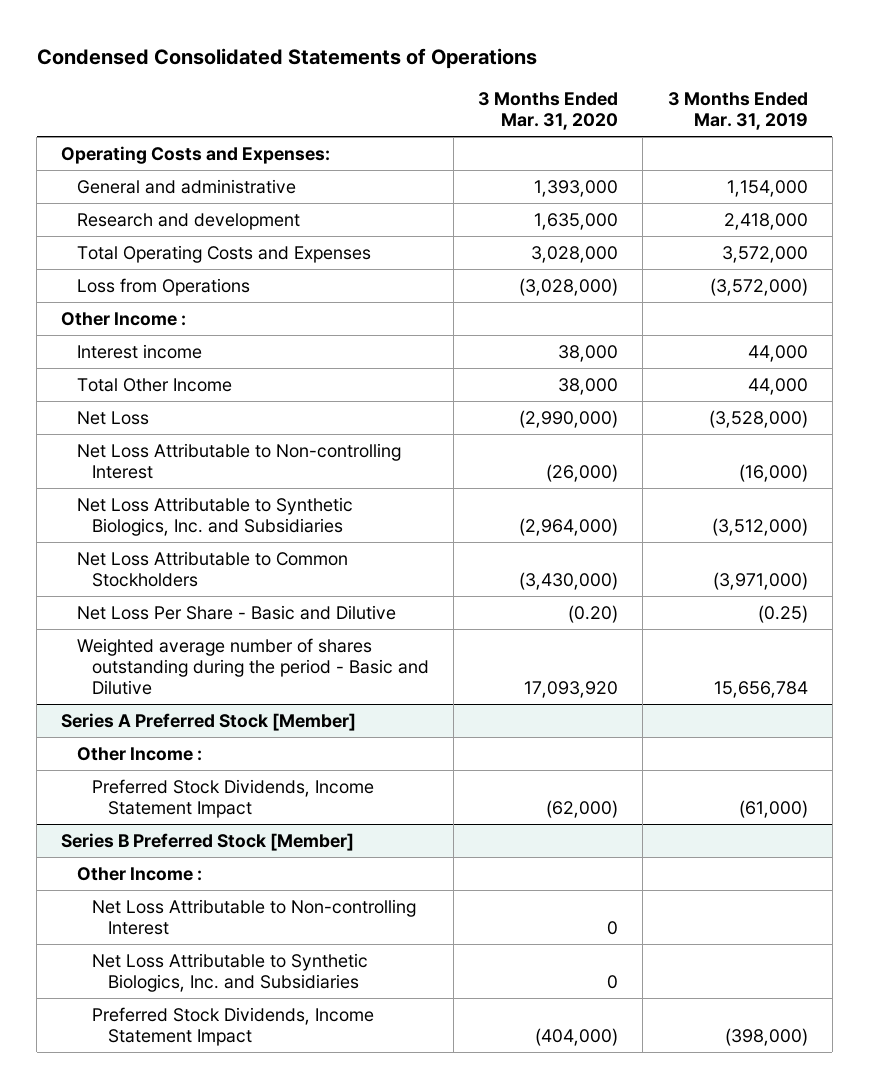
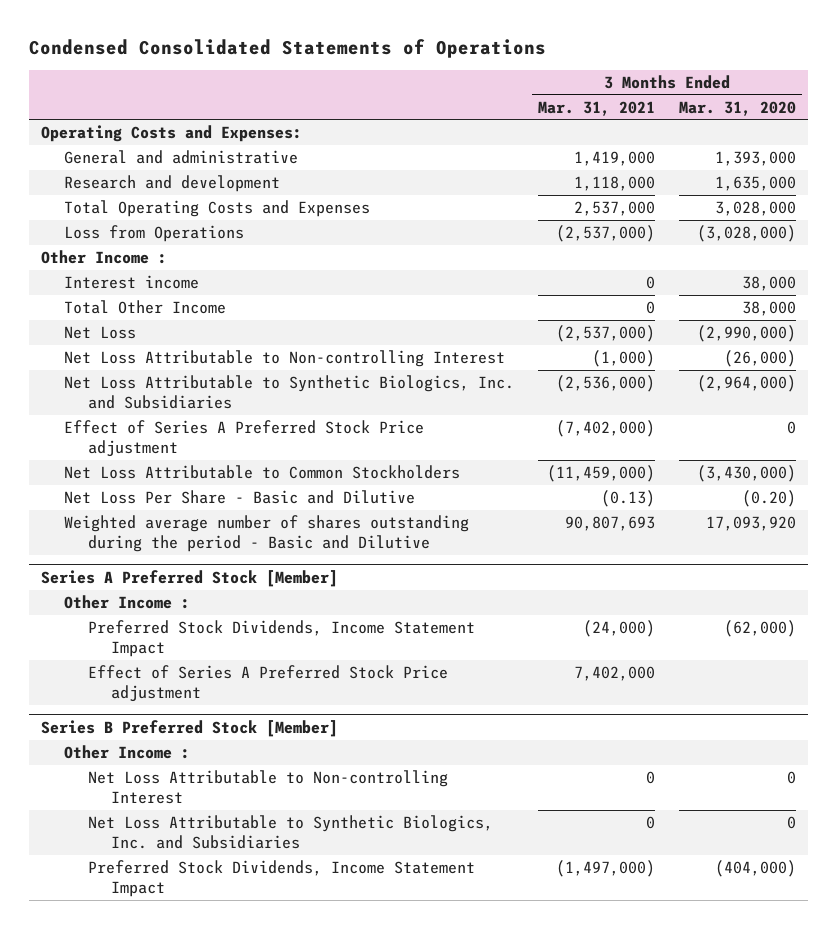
- | 3 Months Ended Mar. 31, 2020 | 3 Months Ended Mar. 31, 2019
+ | 3 Months Ended Mar. 31, 2021 | 3 Months Ended Mar. 31, 2020
+ Effect of Series A Preferred Stock Price adjustment | (7,402,000) | 0
@ Series A Preferred Stock [Member]
+ Effect of Series A Preferred Stock Price adjustment | 7,402,000 |

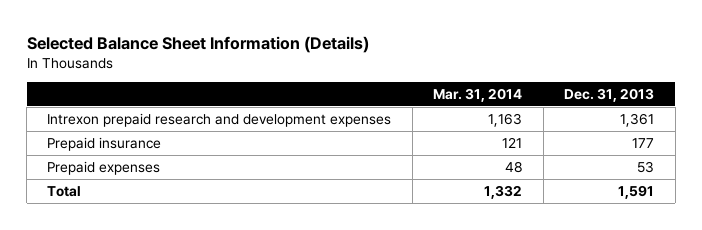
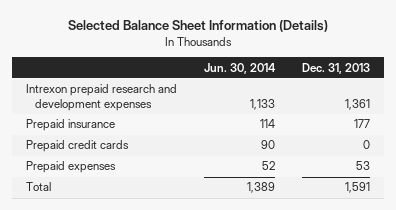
- | Mar. 31, 2014 | Dec. 31, 2013
+ | Jun. 30, 2014 | Dec. 31, 2013
+ Prepaid credit cards | 90 | 0

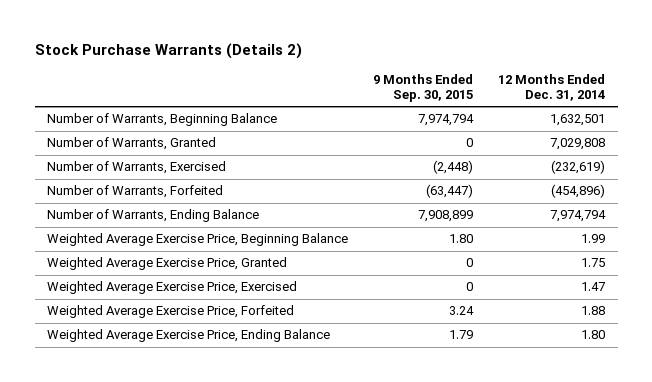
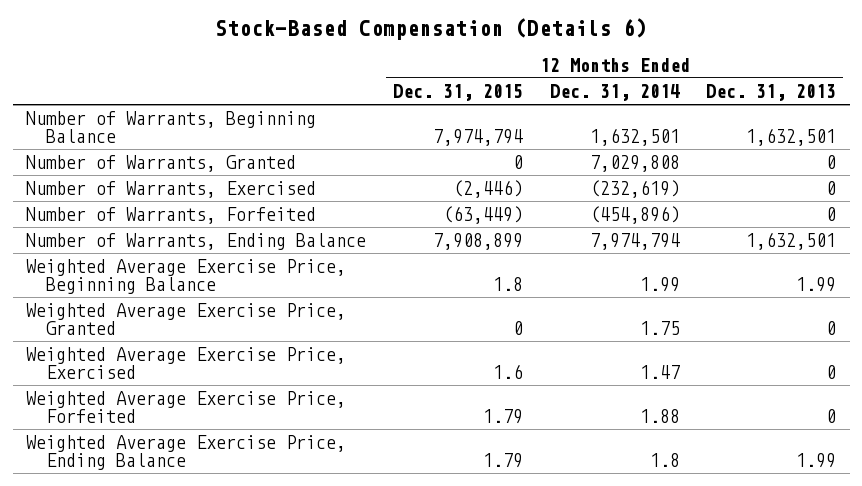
- Stock Purchase Warrants (Details 2)
+ Stock-Based Compensation (Details 6)
- | 9 Months Ended Sep. 30, 2015 | 12 Months Ended Dec. 31, 2014
+ | 12 Months Ended Dec. 31, 2015 | 12 Months Ended Dec. 31, 2014 | 12 Months Ended Dec. 31, 2013
- Weighted Average Exercise Price, Ending Balance | 1.79 | 1.80
+ Weighted Average Exercise Price, Ending Balance | 1.79 | 1.8 | 1.99

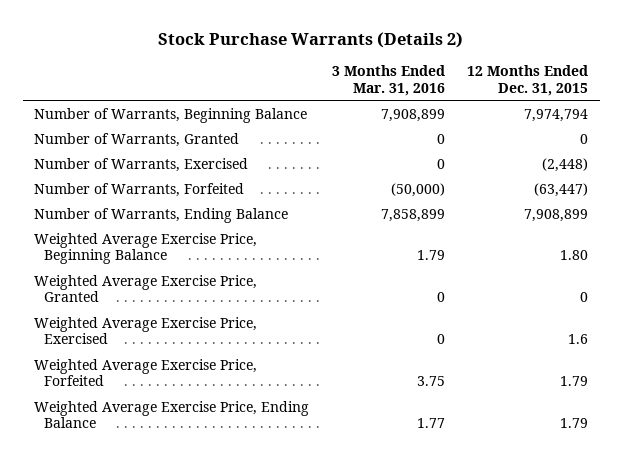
- Stock-Based Compensation (Details 6)
+ Stock Purchase Warrants (Details 2)
- | 12 Months Ended Dec. 31, 2015 | 12 Months Ended Dec. 31, 2014 | 12 Months Ended Dec. 31, 2013
+ | 3 Months Ended Mar. 31, 2016 | 12 Months Ended Dec. 31, 2015
- Number of Warrants, Exercised | (2,446) | (232,619) | 0
- Number of Warrants, Forfeited | (63,449) | (454,896) | 0
+ Number of Warrants, Exercised | 0 | (2,448)
+ Number of Warrants, Forfeited | (50,000) | (63,447)
- Weighted Average Exercise Price, Beginning Balance | 1.8 | 1.99 | 1.99
+ Weighted Average Exercise Price, Beginning Balance | 1.79 | 1.80

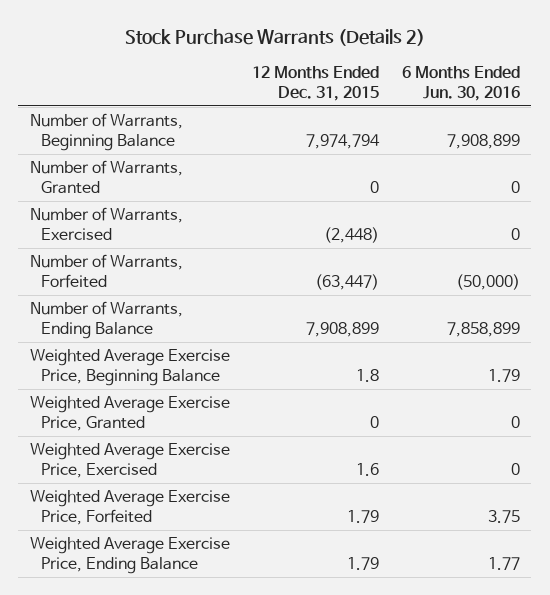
- | 3 Months Ended Mar. 31, 2016 | 12 Months Ended Dec. 31, 2015
+ | 12 Months Ended Dec. 31, 2015 | 6 Months Ended Jun. 30, 2016
- Weighted Average Exercise Price, Beginning Balance | 1.79 | 1.80
+ Weighted Average Exercise Price, Beginning Balance | 1.8 | 1.79

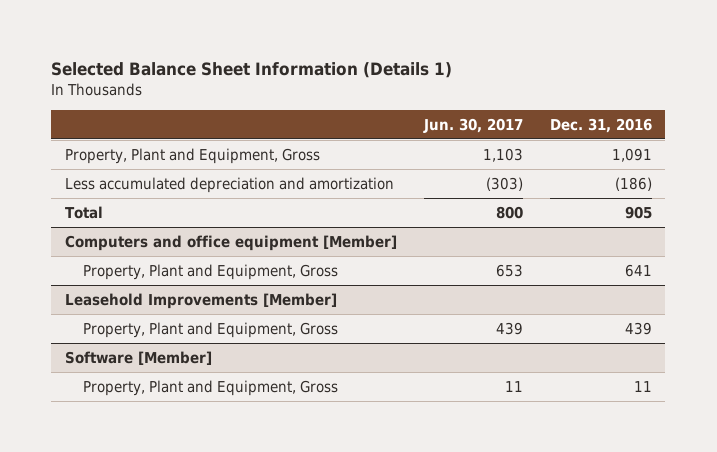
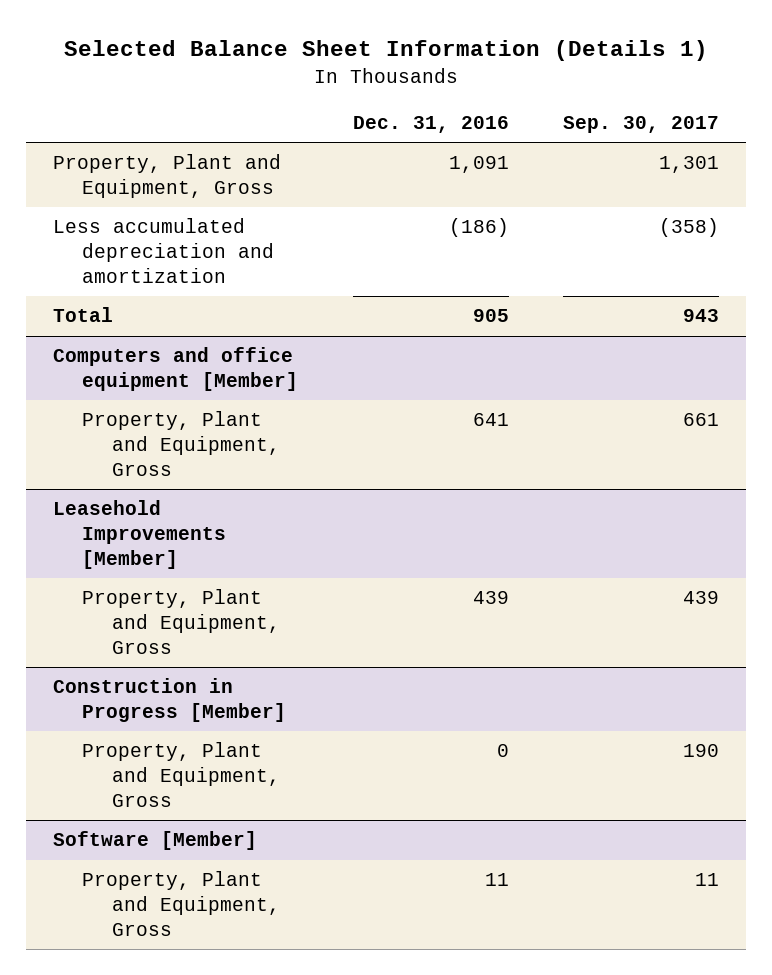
- | Jun. 30, 2017 | Dec. 31, 2016
+ | Dec. 31, 2016 | Sep. 30, 2017
+ Construction in Progress [Member]
+ Property, Plant and Equipment, Gross | 0 | 190

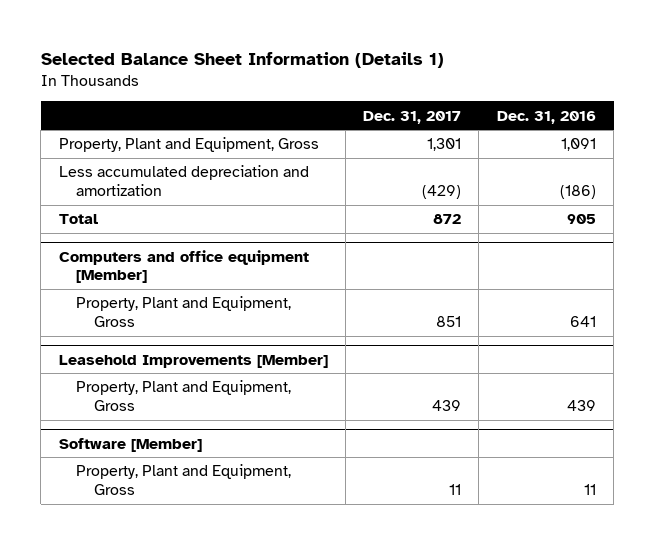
- | Dec. 31, 2016 | Sep. 30, 2017
+ | Dec. 31, 2017 | Dec. 31, 2016
- Construction in Progress [Member]
- Property, Plant and Equipment, Gross | 0 | 190

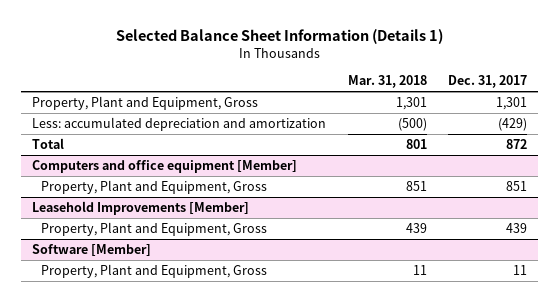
- | Dec. 31, 2017 | Dec. 31, 2016
+ | Mar. 31, 2018 | Dec. 31, 2017
- Less accumulated depreciation and amortization | (429) | (186)
+ Less: accumulated depreciation and amortization | (500) | (429)

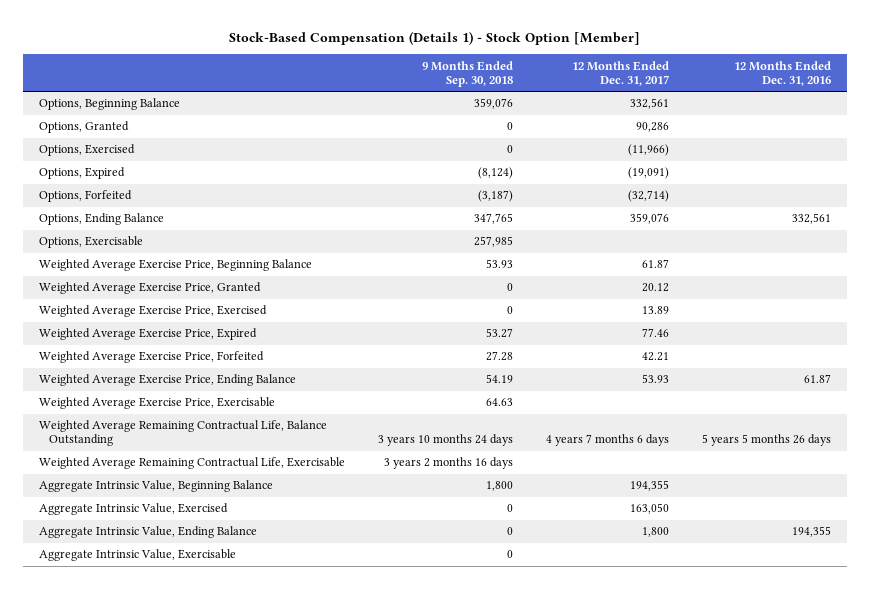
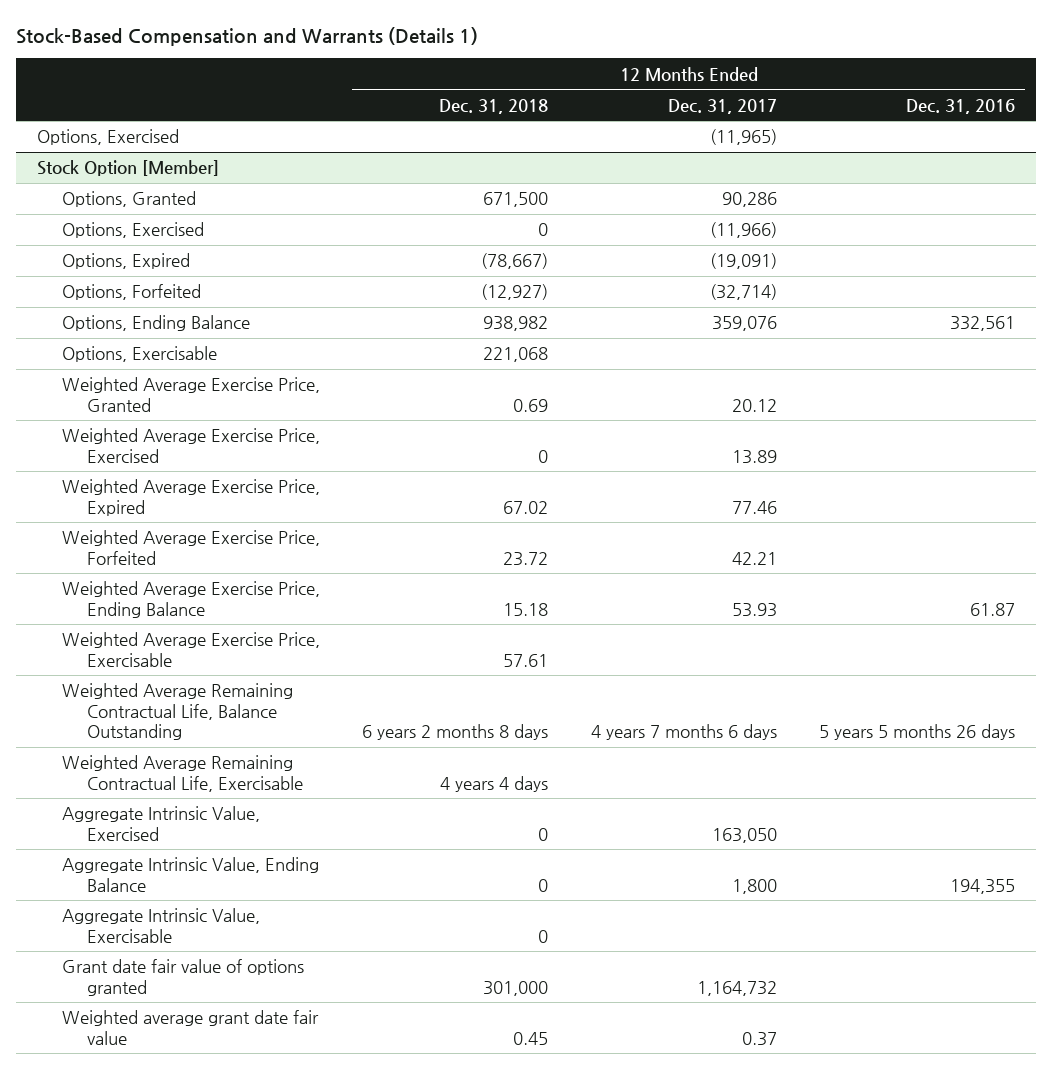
- Stock-Based Compensation (Details 1) - Stock Option [Member]
+ Stock-Based Compensation and Warrants (Details 1)
- | 9 Months Ended Sep. 30, 2018 | 12 Months Ended Dec. 31, 2017 | 12 Months Ended Dec. 31, 2016
+ | 12 Months Ended Dec. 31, 2018 | 12 Months Ended Dec. 31, 2017 | 12 Months Ended Dec. 31, 2016
- Options, Beginning Balance | 359,076 | 332,561 |
+ Options, Exercised | | (11,965) |
+ Stock Option [Member]
- Weighted Average Exercise Price, Beginning Balance | 53.93 | 61.87 |
- Aggregate Intrinsic Value, Beginning Balance | 1,800 | 194,355 |
+ Grant date fair value of options granted | 301,000 | 1,164,732 |
+ Weighted average grant date fair value | 0.45 | 0.37 |

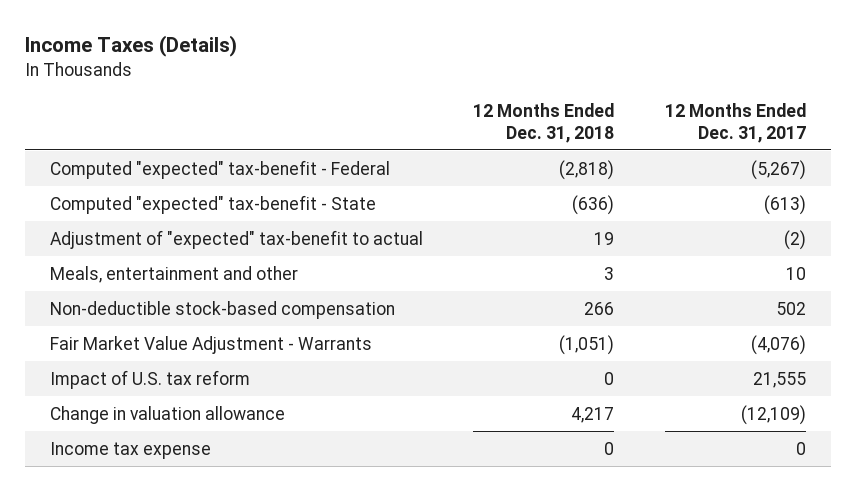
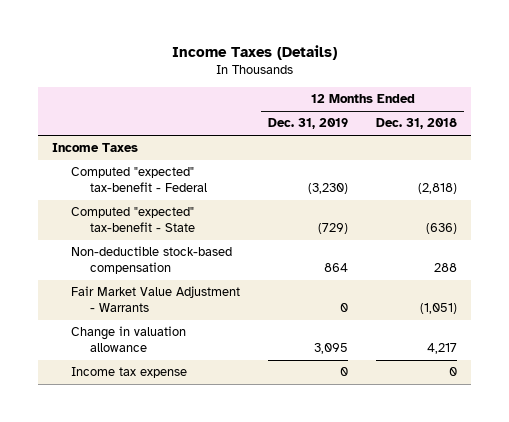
- | 12 Months Ended Dec. 31, 2018 | 12 Months Ended Dec. 31, 2017
+ | 12 Months Ended Dec. 31, 2019 | 12 Months Ended Dec. 31, 2018
+ Income Taxes
- Adjustment of "expected" tax-benefit to actual | 19 | (2)
- Meals, entertainment and other | 3 | 10
- Non-deductible stock-based compensation | 266 | 502
+ Non-deductible stock-based compensation | 864 | 288
- Impact of U.S. tax reform | 0 | 21,555

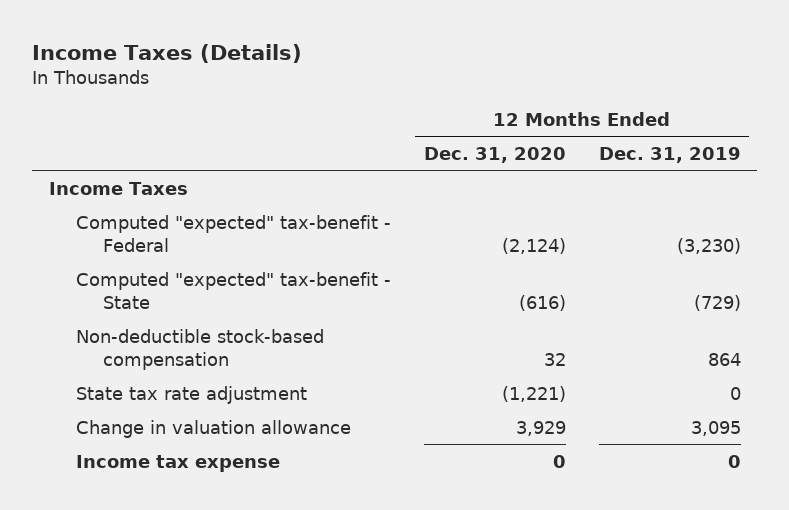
- | 12 Months Ended Dec. 31, 2019 | 12 Months Ended Dec. 31, 2018
+ | 12 Months Ended Dec. 31, 2020 | 12 Months Ended Dec. 31, 2019
- Fair Market Value Adjustment - Warrants | 0 | (1,051)
+ State tax rate adjustment | (1,221) | 0

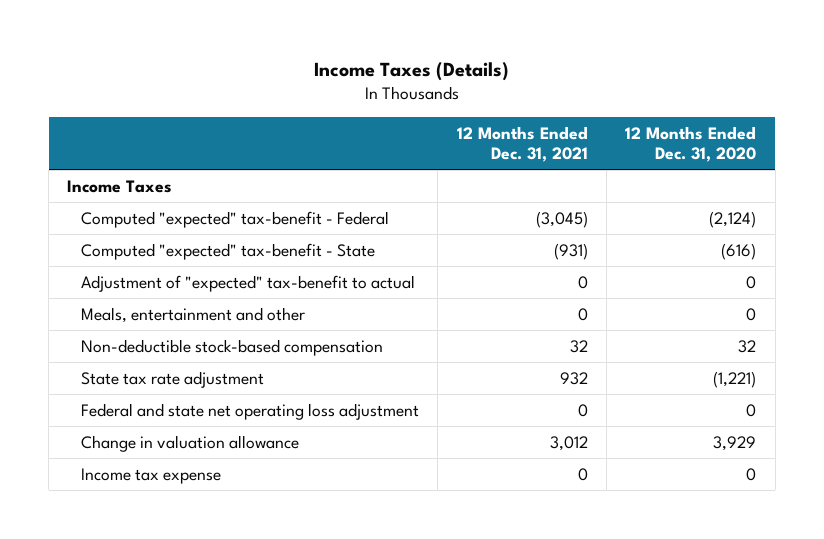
- | 12 Months Ended Dec. 31, 2020 | 12 Months Ended Dec. 31, 2019
+ | 12 Months Ended Dec. 31, 2021 | 12 Months Ended Dec. 31, 2020
+ Adjustment of "expected" tax-benefit to actual | 0 | 0
+ Meals, entertainment and other | 0 | 0
+ Federal and state net operating loss adjustment | 0 | 0

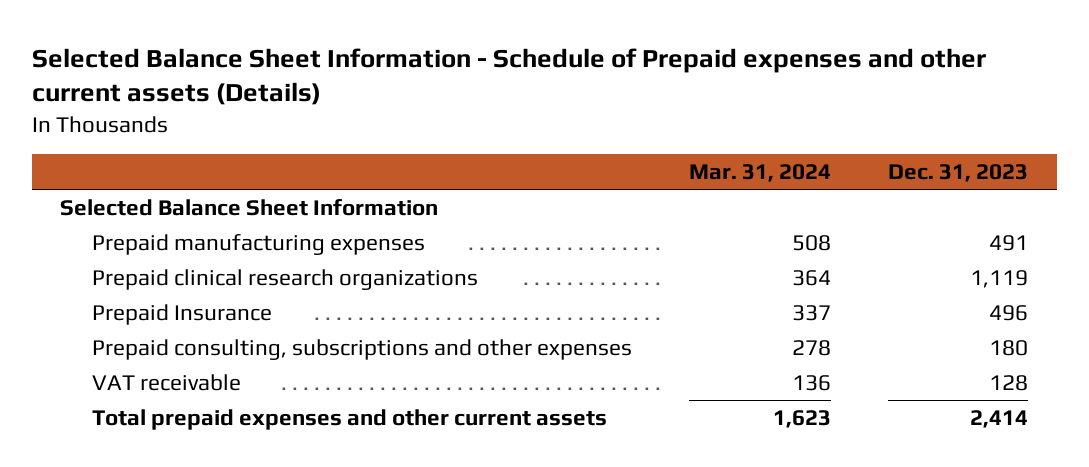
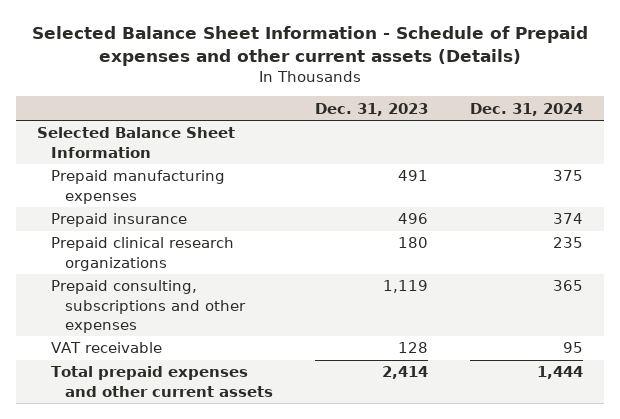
- | Mar. 31, 2024 | Dec. 31, 2023
+ | Dec. 31, 2023 | Dec. 31, 2024
- Prepaid clinical research organizations | 364 | 1,119
- Prepaid Insurance | 337 | 496
- Prepaid consulting, subscriptions and other expenses | 278 | 180
+ Prepaid insurance | 496 | 374
+ Prepaid clinical research organizations | 180 | 235
+ Prepaid consulting, subscriptions and other expenses | 1,119 | 365

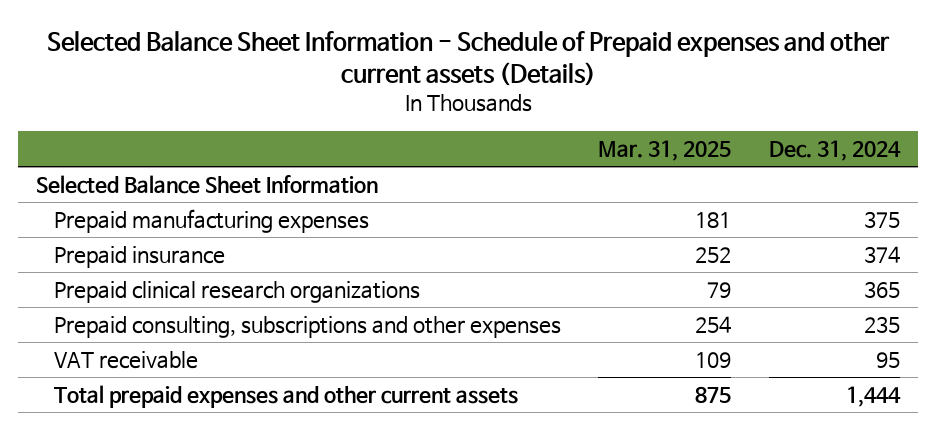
- | Dec. 31, 2023 | Dec. 31, 2024
+ | Mar. 31, 2025 | Dec. 31, 2024
- Prepaid clinical research organizations | 180 | 235
- Prepaid consulting, subscriptions and other expenses | 1,119 | 365
+ Prepaid clinical research organizations | 79 | 365
+ Prepaid consulting, subscriptions and other expenses | 254 | 235

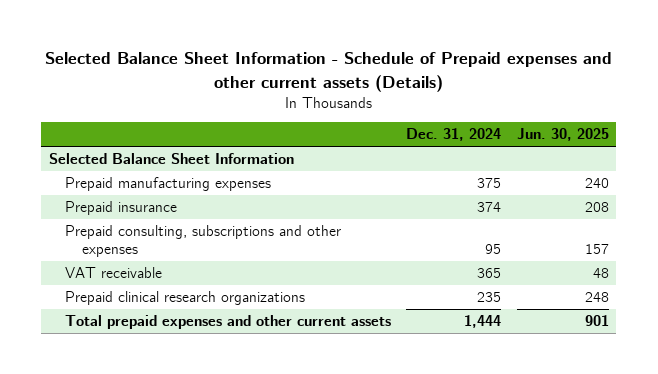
- | Mar. 31, 2025 | Dec. 31, 2024
+ | Dec. 31, 2024 | Jun. 30, 2025
- Prepaid clinical research organizations | 79 | 365
- Prepaid consulting, subscriptions and other expenses | 254 | 235
- VAT receivable | 109 | 95
+ Prepaid consulting, subscriptions and other expenses | 95 | 157
+ VAT receivable | 365 | 48
+ Prepaid clinical research organizations | 235 | 248

